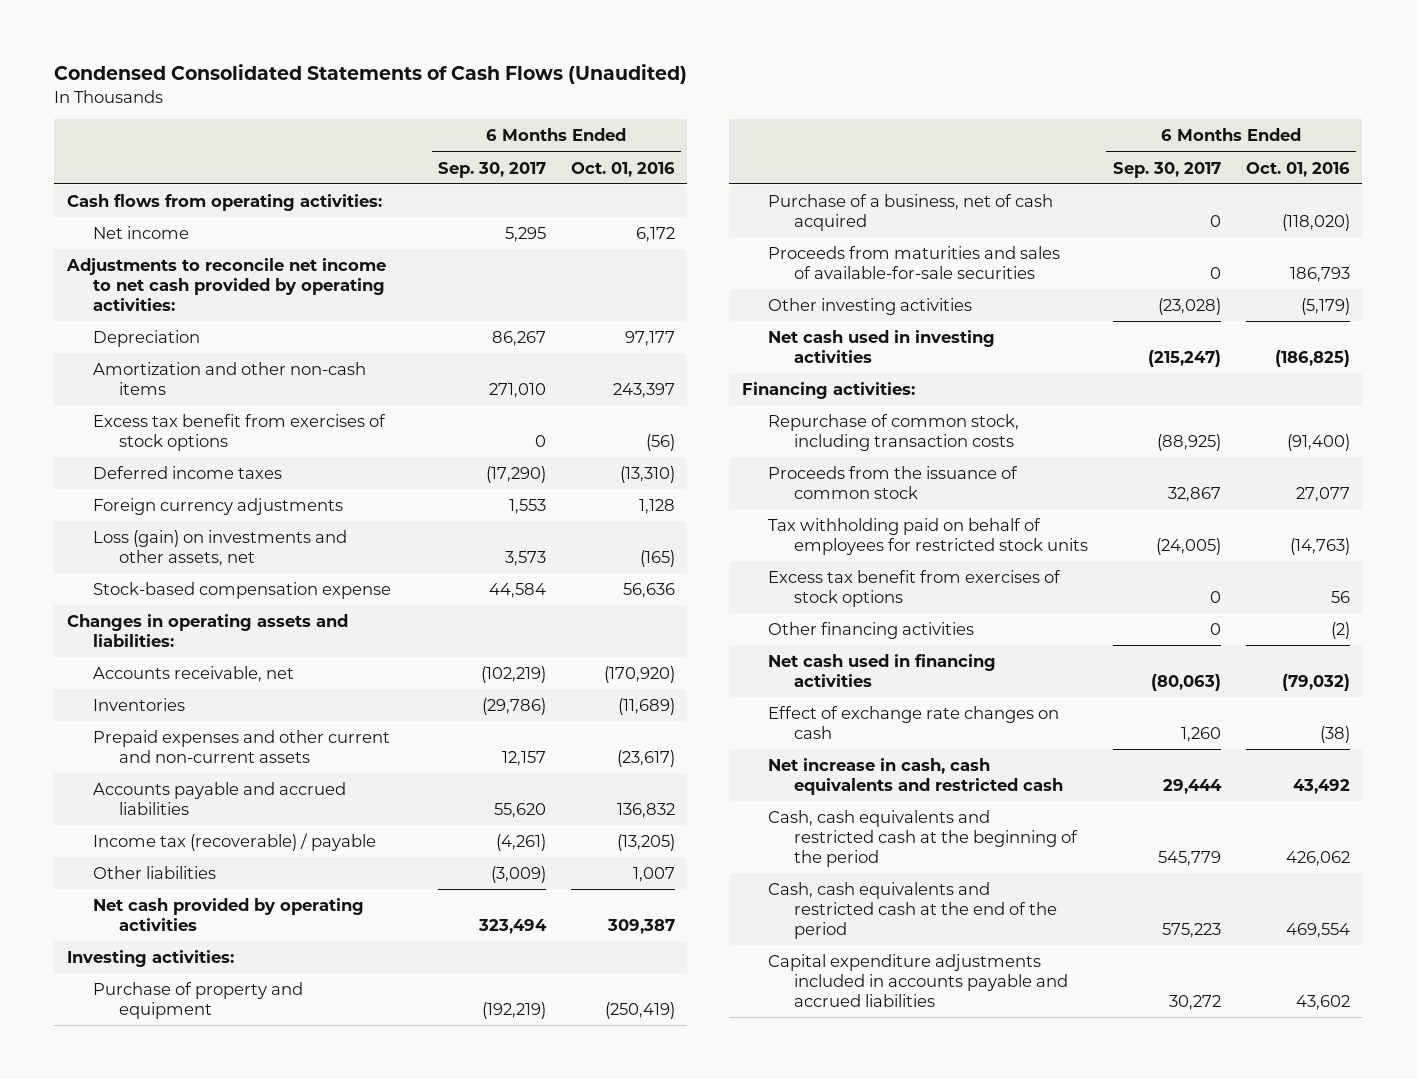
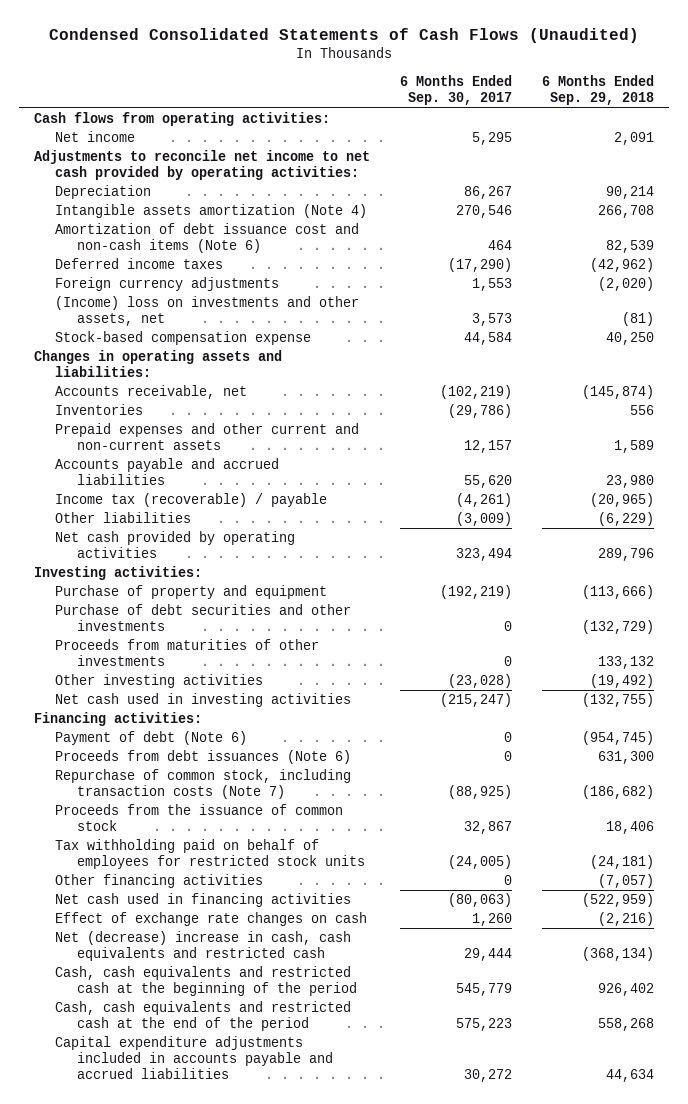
- | 6 Months Ended Sep. 30, 2017 | 6 Months Ended Oct. 01, 2016
+ | 6 Months Ended Sep. 30, 2017 | 6 Months Ended Sep. 29, 2018
- Amortization and other non-cash items | 271,010 | 243,397
- Excess tax benefit from exercises of stock options | 0 | (56)
+ Intangible assets amortization (Note 4) | 270,546 | 266,708
+ Amortization of debt issuance cost and non-cash items (Note 6) | 464 | 82,539
- Loss (gain) on investments and other assets, net | 3,573 | (165)
+ (Income) loss on investments and other assets, net | 3,573 | (81)
- Purchase of a business, net of cash acquired | 0 | (118,020)
- Proceeds from maturities and sales of available-for-sale securities | 0 | 186,793
+ Purchase of debt securities and other investments | 0 | (132,729)
+ Proceeds from maturities of other investments | 0 | 133,132
- Repurchase of common stock, including transaction costs | (88,925) | (91,400)
+ Payment of debt (Note 6) | 0 | (954,745)
+ Proceeds from debt issuances (Note 6) | 0 | 631,300
+ Repurchase of common stock, including transaction costs (Note 7) | (88,925) | (186,682)
- Excess tax benefit from exercises of stock options | 0 | 56
- Net increase in cash, cash equivalents and restricted cash | 29,444 | 43,492
+ Net (decrease) increase in cash, cash equivalents and restricted cash | 29,444 | (368,134)

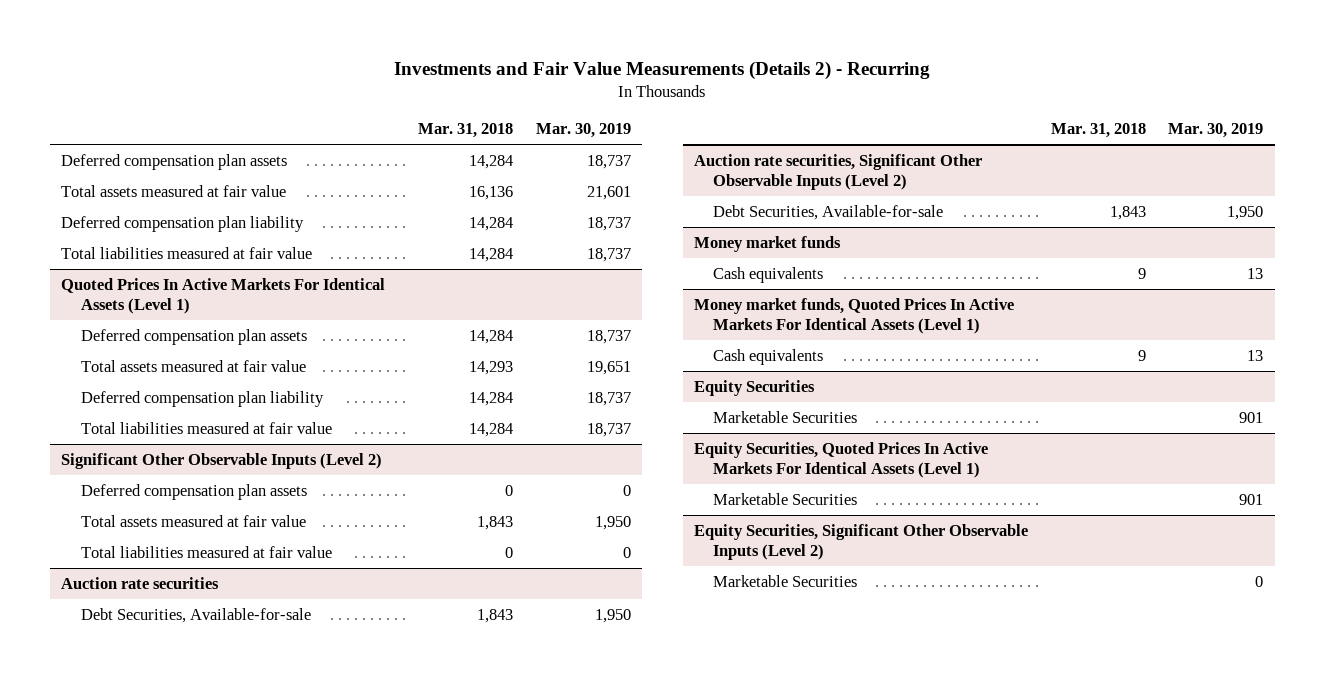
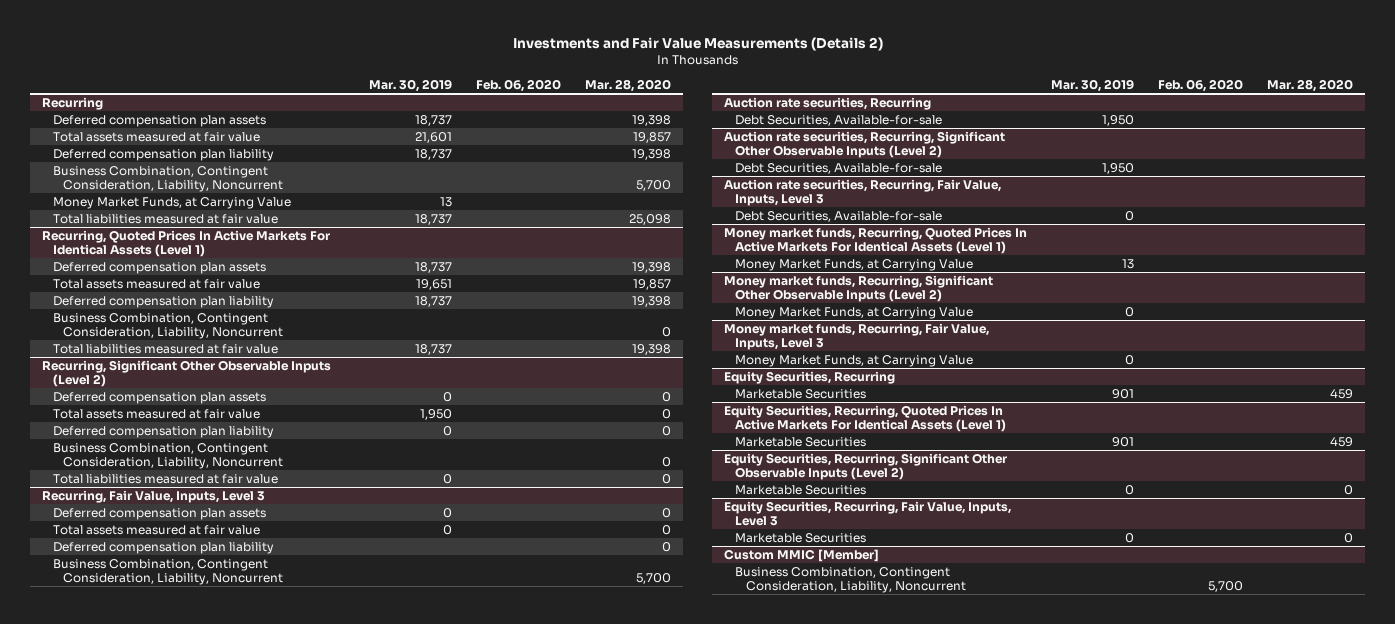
- Investments and Fair Value Measurements (Details 2) - Recurring
+ Investments and Fair Value Measurements (Details 2)
- | Mar. 31, 2018 | Mar. 30, 2019
+ | Mar. 30, 2019 | Feb. 06, 2020 | Mar. 28, 2020
+ Recurring
+ Business Combination, Contingent Consideration, Liability, Noncurrent | | | 5,700
+ Money Market Funds, at Carrying Value | 13 | |
- Quoted Prices In Active Markets For Identical Assets (Level 1)
+ Recurring, Quoted Prices In Active Markets For Identical Assets (Level 1)
+ Business Combination, Contingent Consideration, Liability, Noncurrent | | | 0
- Significant Other Observable Inputs (Level 2)
+ Recurring, Significant Other Observable Inputs (Level 2)
+ Deferred compensation plan liability | 0 | | 0
+ Business Combination, Contingent Consideration, Liability, Noncurrent | | | 0
- Auction rate securities
+ Recurring, Fair Value, Inputs, Level 3
+ Deferred compensation plan assets | 0 | | 0
+ Total assets measured at fair value | 0 | | 0
+ Deferred compensation plan liability | | | 0
+ Business Combination, Contingent Consideration, Liability, Noncurrent | | | 5,700
+ Auction rate securities, Recurring
- Auction rate securities, Significant Other Observable Inputs (Level 2)
+ Auction rate securities, Recurring, Significant Other Observable Inputs (Level 2)
- Money market funds
- Cash equivalents | 9 | 13
- Money market funds, Quoted Prices In Active Markets For Identical Assets (Level 1)
- Cash equivalents | 9 | 13
- Equity Securities
+ Auction rate securities, Recurring, Fair Value, Inputs, Level 3
+ Debt Securities, Available-for-sale | 0 | |
+ Money market funds, Recurring, Quoted Prices In Active Markets For Identical Assets (Level 1)
+ Money Market Funds, at Carrying Value | 13 | |
+ Money market funds, Recurring, Significant Other Observable Inputs (Level 2)
+ Money Market Funds, at Carrying Value | 0 | |
+ Money market funds, Recurring, Fair Value, Inputs, Level 3
+ Money Market Funds, at Carrying Value | 0 | |
+ Equity Securities, Recurring
- Equity Securities, Quoted Prices In Active Markets For Identical Assets (Level 1)
+ Equity Securities, Recurring, Quoted Prices In Active Markets For Identical Assets (Level 1)
- Equity Securities, Significant Other Observable Inputs (Level 2)
+ Equity Securities, Recurring, Significant Other Observable Inputs (Level 2)
+ Equity Securities, Recurring, Fair Value, Inputs, Level 3
+ Marketable Securities | 0 | | 0
+ Custom MMIC [Member]
+ Business Combination, Contingent Consideration, Liability, Noncurrent | | 5,700 |

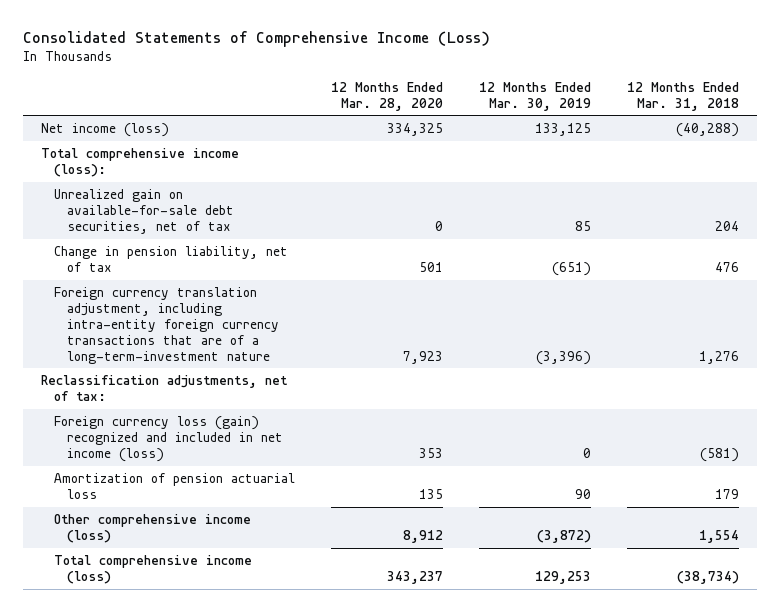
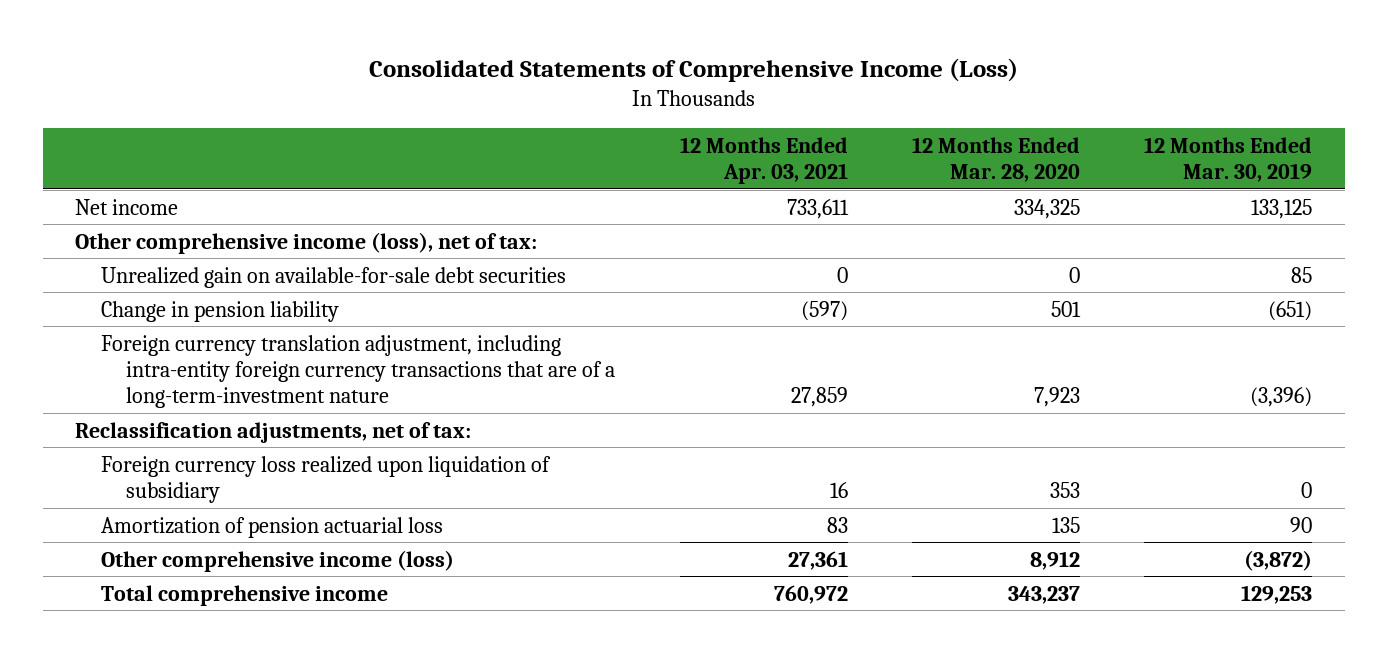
- | 12 Months Ended Mar. 28, 2020 | 12 Months Ended Mar. 30, 2019 | 12 Months Ended Mar. 31, 2018
+ | 12 Months Ended Apr. 03, 2021 | 12 Months Ended Mar. 28, 2020 | 12 Months Ended Mar. 30, 2019
- Net income (loss) | 334,325 | 133,125 | (40,288)
- Total comprehensive income (loss):
- Unrealized gain on available-for-sale debt securities, net of tax | 0 | 85 | 204
- Change in pension liability, net of tax | 501 | (651) | 476
+ Net income | 733,611 | 334,325 | 133,125
+ Other comprehensive income (loss), net of tax:
+ Unrealized gain on available-for-sale debt securities | 0 | 0 | 85
+ Change in pension liability | (597) | 501 | (651)
- Foreign currency loss (gain) recognized and included in net income (loss) | 353 | 0 | (581)
+ Foreign currency loss realized upon liquidation of subsidiary | 16 | 353 | 0
- Total comprehensive income (loss) | 343,237 | 129,253 | (38,734)
+ Total comprehensive income | 760,972 | 343,237 | 129,253

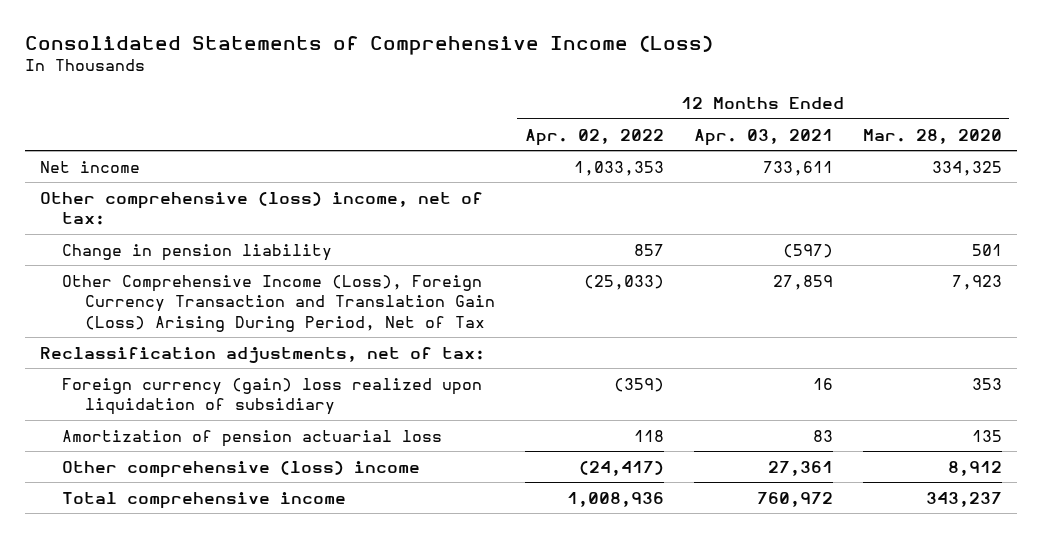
- | 12 Months Ended Apr. 03, 2021 | 12 Months Ended Mar. 28, 2020 | 12 Months Ended Mar. 30, 2019
+ | 12 Months Ended Apr. 02, 2022 | 12 Months Ended Apr. 03, 2021 | 12 Months Ended Mar. 28, 2020
- Other comprehensive income (loss), net of tax:
- Unrealized gain on available-for-sale debt securities | 0 | 0 | 85
+ Other comprehensive (loss) income, net of tax:
- Foreign currency translation adjustment, including intra-entity foreign currency transactions that are of a long-term-investment nature | 27,859 | 7,923 | (3,396)
+ Other Comprehensive Income (Loss), Foreign Currency Transaction and Translation Gain (Loss) Arising During Period, Net of Tax | (25,033) | 27,859 | 7,923
- Foreign currency loss realized upon liquidation of subsidiary | 16 | 353 | 0
+ Foreign currency (gain) loss realized upon liquidation of subsidiary | (359) | 16 | 353
- Other comprehensive income (loss) | 27,361 | 8,912 | (3,872)
+ Other comprehensive (loss) income | (24,417) | 27,361 | 8,912

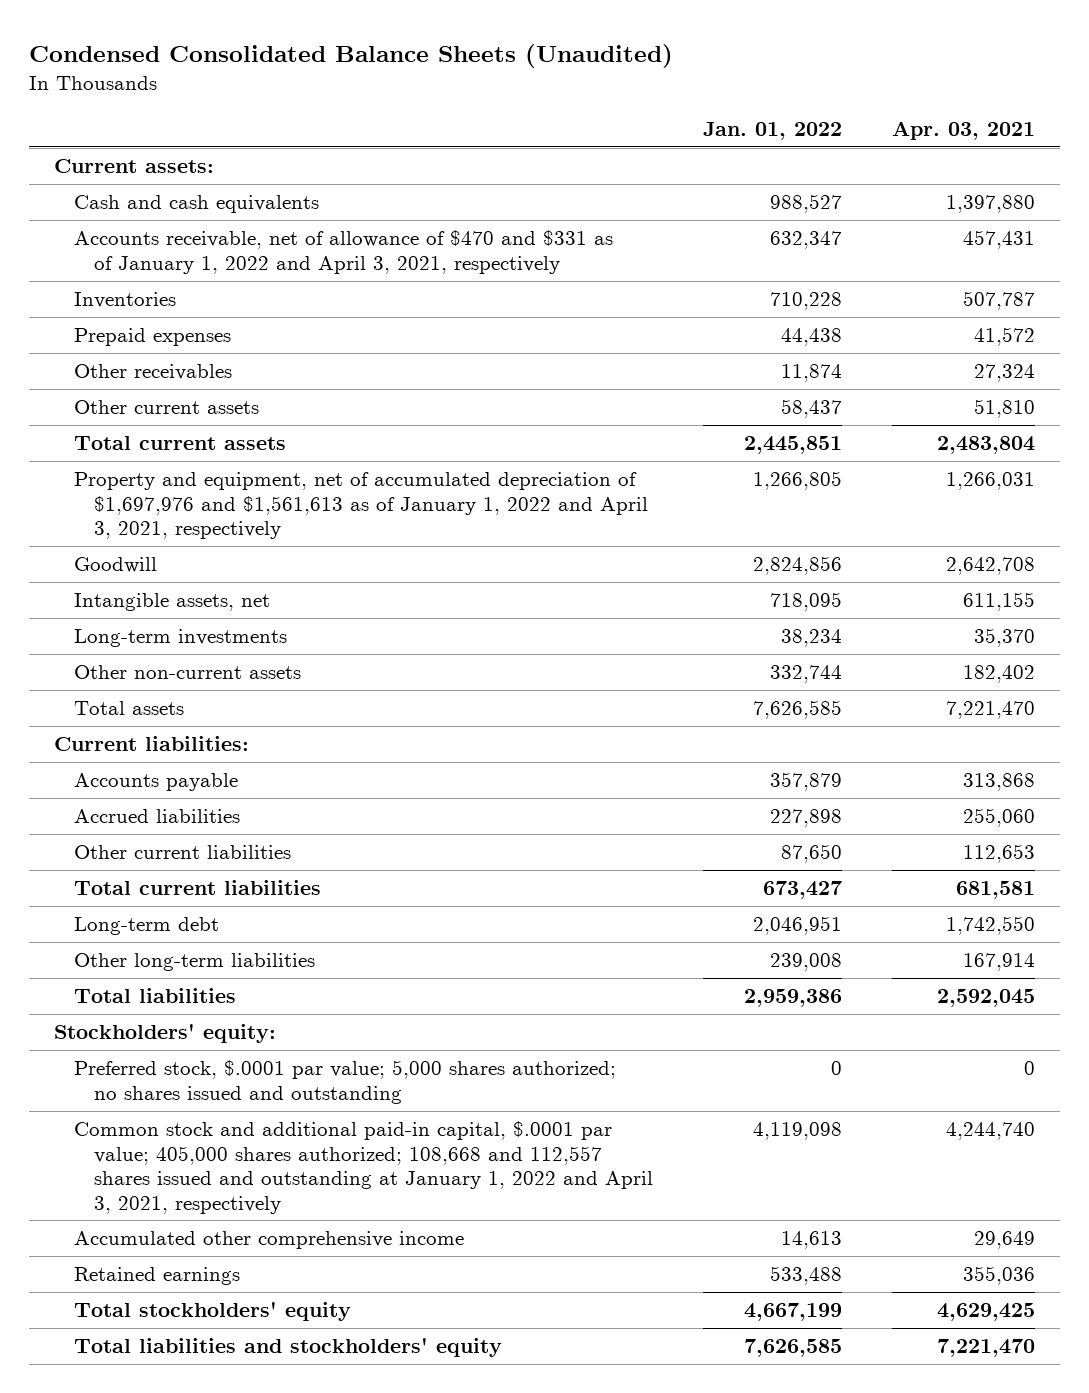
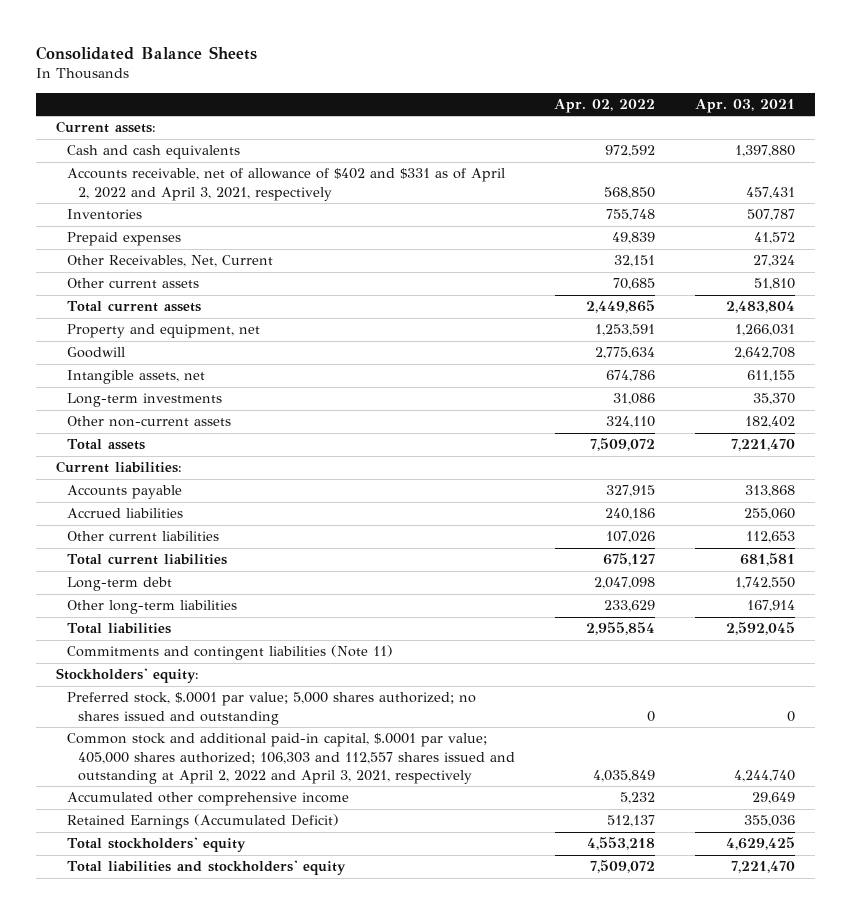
- Condensed Consolidated Balance Sheets (Unaudited)
+ Consolidated Balance Sheets
- | Jan. 01, 2022 | Apr. 03, 2021
+ | Apr. 02, 2022 | Apr. 03, 2021
- Accounts receivable, net of allowance of $470 and $331 as of January 1, 2022 and April 3, 2021, respectively | 632,347 | 457,431
+ Accounts receivable, net of allowance of $402 and $331 as of April 2, 2022 and April 3, 2021, respectively | 568,850 | 457,431
- Other receivables | 11,874 | 27,324
+ Other Receivables, Net, Current | 32,151 | 27,324
- Property and equipment, net of accumulated depreciation of $1,697,976 and $1,561,613 as of January 1, 2022 and April 3, 2021, respectively | 1,266,805 | 1,266,031
+ Property and equipment, net | 1,253,591 | 1,266,031
+ Commitments and contingent liabilities (Note 11)
- Common stock and additional paid-in capital, $.0001 par value; 405,000 shares authorized; 108,668 and 112,557 shares issued and outstanding at January 1, 2022 and April 3, 2021, respectively | 4,119,098 | 4,244,740
+ Common stock and additional paid-in capital, $.0001 par value; 405,000 shares authorized; 106,303 and 112,557 shares issued and outstanding at April 2, 2022 and April 3, 2021, respectively | 4,035,849 | 4,244,740
- Retained earnings | 533,488 | 355,036
+ Retained Earnings (Accumulated Deficit) | 512,137 | 355,036

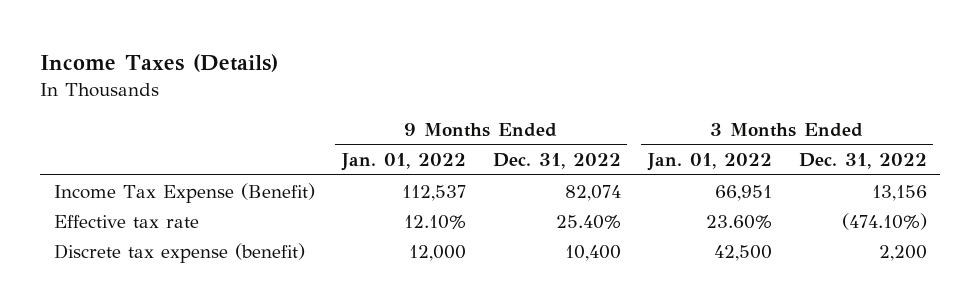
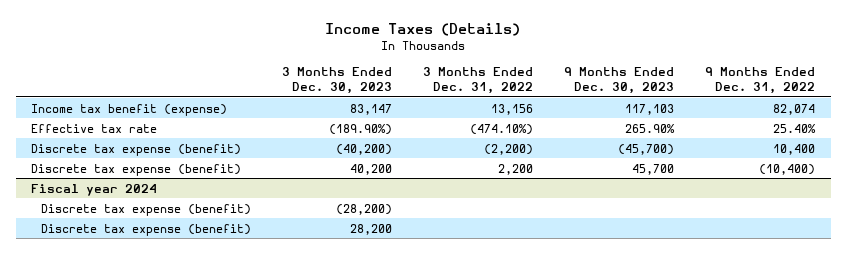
- | 9 Months Ended Jan. 01, 2022 | 9 Months Ended Dec. 31, 2022 | 3 Months Ended Jan. 01, 2022 | 3 Months Ended Dec. 31, 2022
+ | 3 Months Ended Dec. 30, 2023 | 3 Months Ended Dec. 31, 2022 | 9 Months Ended Dec. 30, 2023 | 9 Months Ended Dec. 31, 2022
- Income Tax Expense (Benefit) | 112,537 | 82,074 | 66,951 | 13,156
+ Income tax benefit (expense) | 83,147 | 13,156 | 117,103 | 82,074
- Discrete tax expense (benefit) | 12,000 | 10,400 | 42,500 | 2,200
+ Discrete tax expense (benefit) | (40,200) | (2,200) | (45,700) | 10,400
+ Discrete tax expense (benefit) | 40,200 | 2,200 | 45,700 | (10,400)
+ Fiscal year 2024
+ Discrete tax expense (benefit) | (28,200) | | |
+ Discrete tax expense (benefit) | 28,200 | | |

